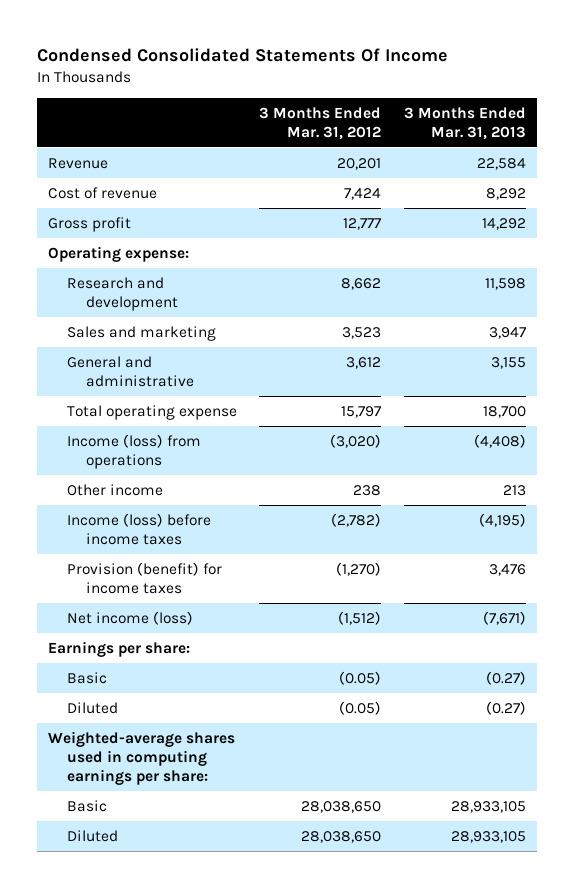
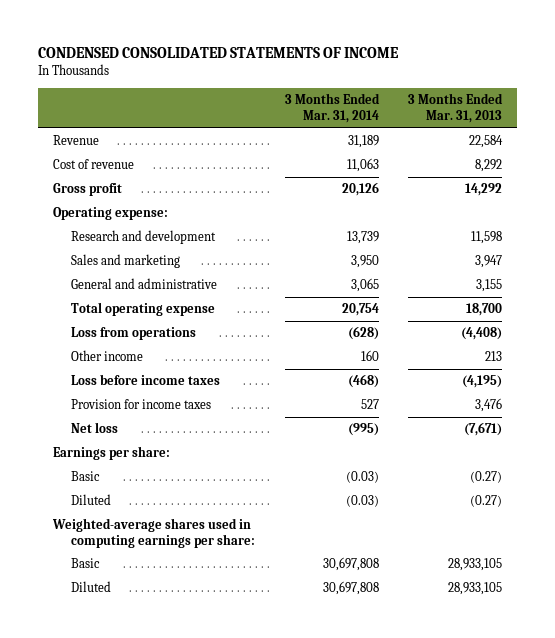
- Condensed Consolidated Statements Of Income
+ CONDENSED CONSOLIDATED STATEMENTS OF INCOME
- | 3 Months Ended Mar. 31, 2012 | 3 Months Ended Mar. 31, 2013
+ | 3 Months Ended Mar. 31, 2014 | 3 Months Ended Mar. 31, 2013
- Income (loss) from operations | (3,020) | (4,408)
+ Loss from operations | (628) | (4,408)
- Income (loss) before income taxes | (2,782) | (4,195)
- Provision (benefit) for income taxes | (1,270) | 3,476
- Net income (loss) | (1,512) | (7,671)
+ Loss before income taxes | (468) | (4,195)
+ Provision for income taxes | 527 | 3,476
+ Net loss | (995) | (7,671)

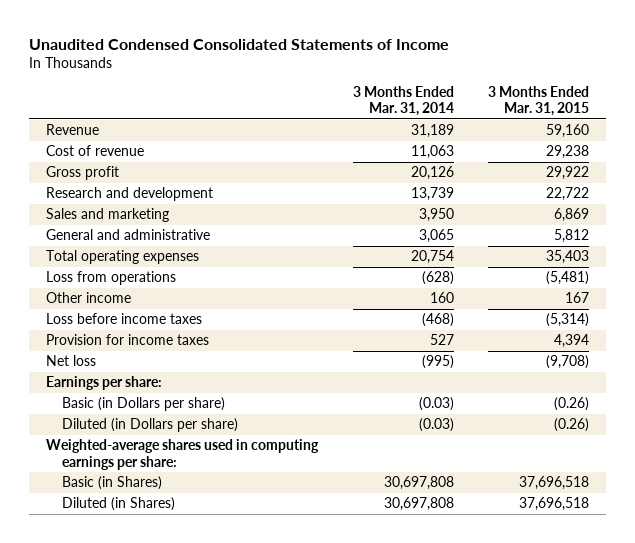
- CONDENSED CONSOLIDATED STATEMENTS OF INCOME
+ Unaudited Condensed Consolidated Statements of Income
- | 3 Months Ended Mar. 31, 2014 | 3 Months Ended Mar. 31, 2013
+ | 3 Months Ended Mar. 31, 2014 | 3 Months Ended Mar. 31, 2015
- Operating expense:
- Total operating expense | 20,754 | 18,700
+ Total operating expenses | 20,754 | 35,403
- Basic | (0.03) | (0.27)
- Diluted | (0.03) | (0.27)
+ Basic (in Dollars per share) | (0.03) | (0.26)
+ Diluted (in Dollars per share) | (0.03) | (0.26)
- Basic | 30,697,808 | 28,933,105
- Diluted | 30,697,808 | 28,933,105
+ Basic (in Shares) | 30,697,808 | 37,696,518
+ Diluted (in Shares) | 30,697,808 | 37,696,518

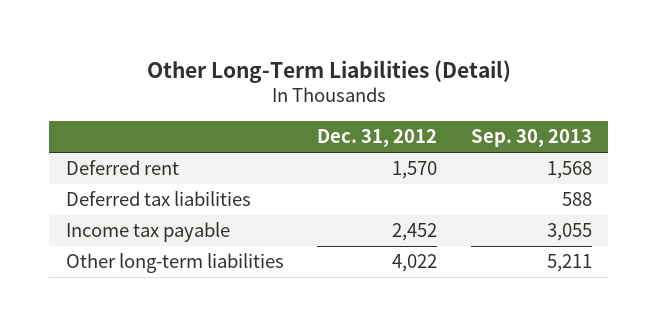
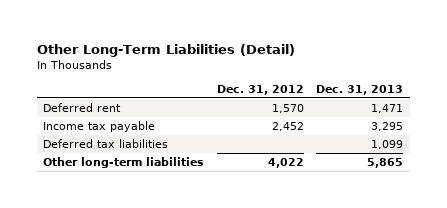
- | Dec. 31, 2012 | Sep. 30, 2013
+ | Dec. 31, 2012 | Dec. 31, 2013
moved down: Deferred tax liabilities | | 1,099

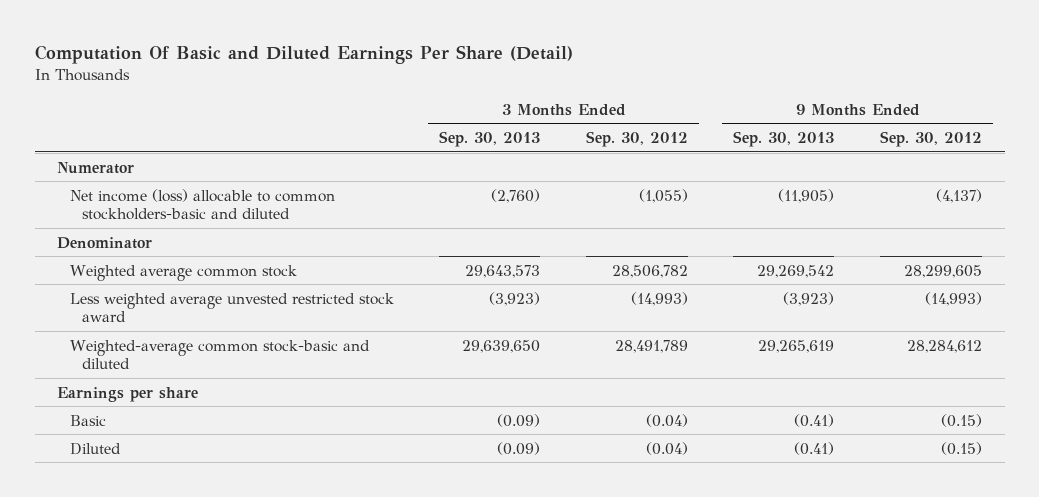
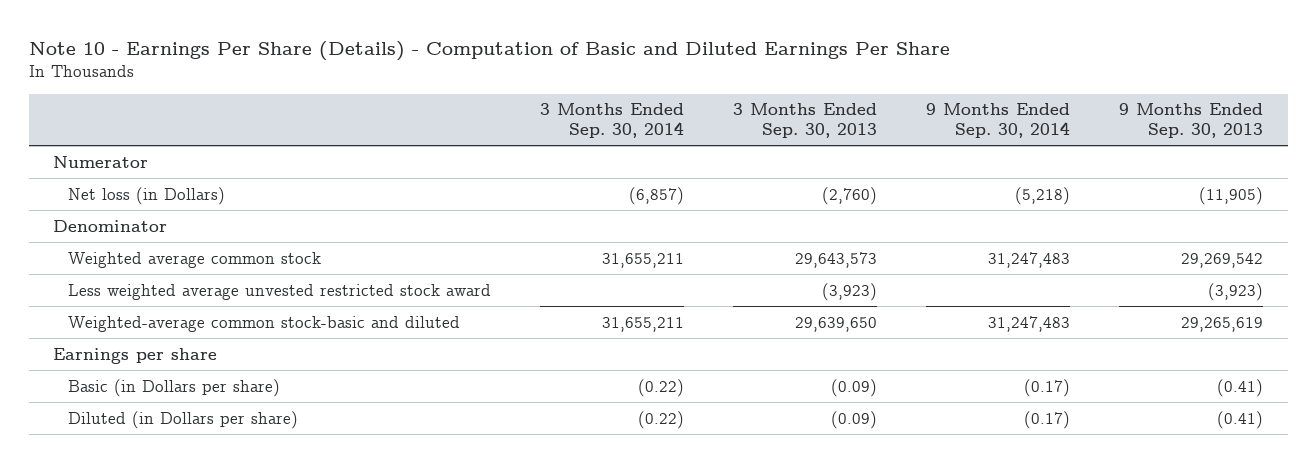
- Computation Of Basic and Diluted Earnings Per Share (Detail)
+ Note 10 - Earnings Per Share (Details) - Computation of Basic and Diluted Earnings Per Share
- | 3 Months Ended Sep. 30, 2013 | 3 Months Ended Sep. 30, 2012 | 9 Months Ended Sep. 30, 2013 | 9 Months Ended Sep. 30, 2012
+ | 3 Months Ended Sep. 30, 2014 | 3 Months Ended Sep. 30, 2013 | 9 Months Ended Sep. 30, 2014 | 9 Months Ended Sep. 30, 2013
- Net income (loss) allocable to common stockholders-basic and diluted | (2,760) | (1,055) | (11,905) | (4,137)
+ Net loss (in Dollars) | (6,857) | (2,760) | (5,218) | (11,905)
- Basic | (0.09) | (0.04) | (0.41) | (0.15)
- Diluted | (0.09) | (0.04) | (0.41) | (0.15)
+ Basic (in Dollars per share) | (0.22) | (0.09) | (0.17) | (0.41)
+ Diluted (in Dollars per share) | (0.22) | (0.09) | (0.17) | (0.41)

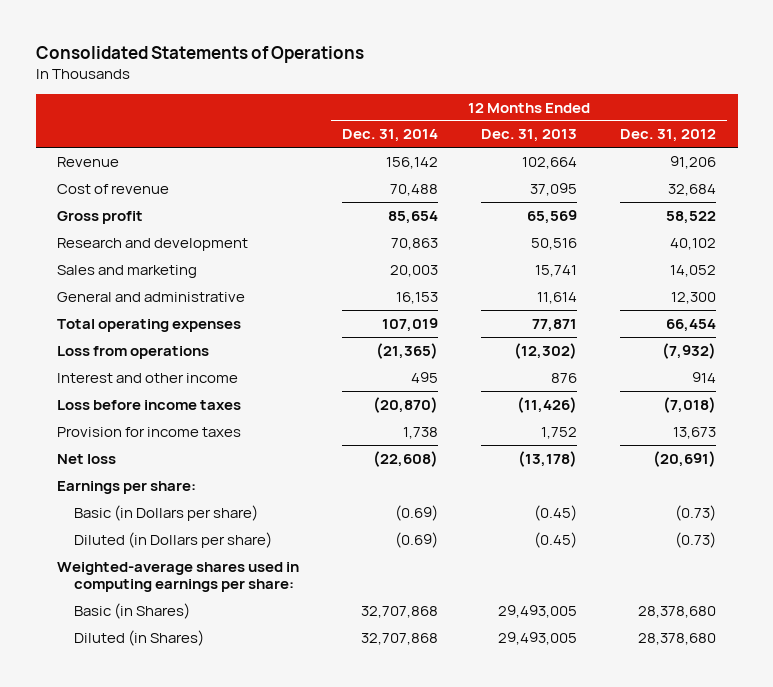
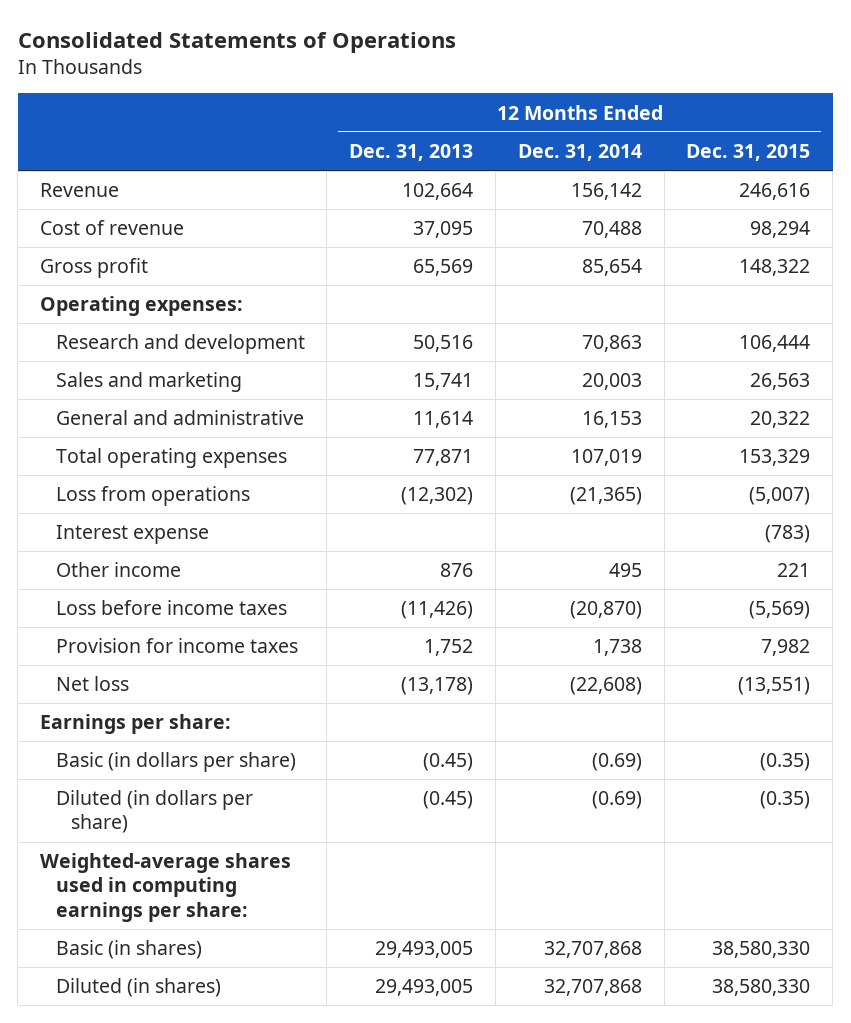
- | 12 Months Ended Dec. 31, 2014 | 12 Months Ended Dec. 31, 2013 | 12 Months Ended Dec. 31, 2012
+ | 12 Months Ended Dec. 31, 2013 | 12 Months Ended Dec. 31, 2014 | 12 Months Ended Dec. 31, 2015
+ Operating expenses:
- Interest and other income | 495 | 876 | 914
+ Interest expense | | | (783)
+ Other income | 876 | 495 | 221
- Basic (in Dollars per share) | (0.69) | (0.45) | (0.73)
- Diluted (in Dollars per share) | (0.69) | (0.45) | (0.73)
+ Basic (in dollars per share) | (0.45) | (0.69) | (0.35)
+ Diluted (in dollars per share) | (0.45) | (0.69) | (0.35)
- Basic (in Shares) | 32,707,868 | 29,493,005 | 28,378,680
- Diluted (in Shares) | 32,707,868 | 29,493,005 | 28,378,680
+ Basic (in shares) | 29,493,005 | 32,707,868 | 38,580,330
+ Diluted (in shares) | 29,493,005 | 32,707,868 | 38,580,330

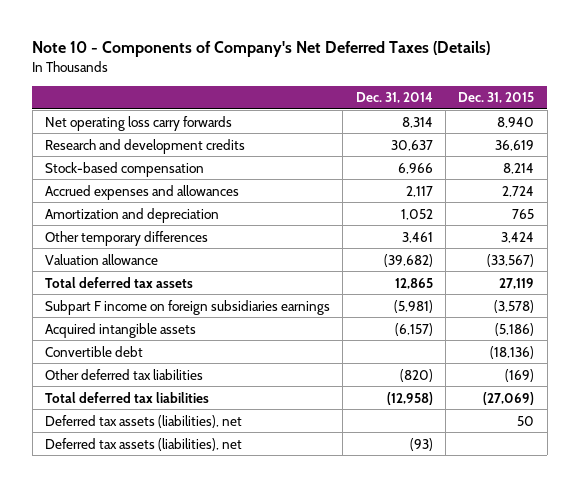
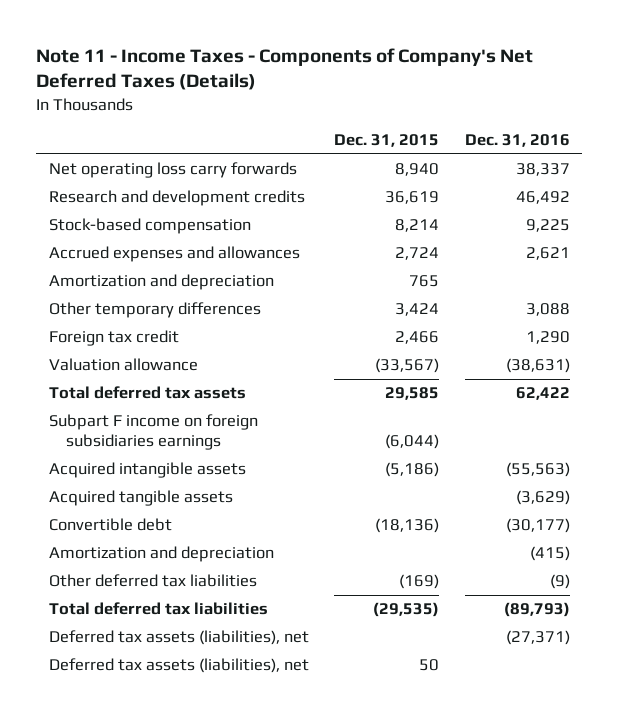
- Note 10 - Components of Company's Net Deferred Taxes (Details)
+ Note 11 - Income Taxes - Components of Company's Net Deferred Taxes (Details)
- | Dec. 31, 2014 | Dec. 31, 2015
+ | Dec. 31, 2015 | Dec. 31, 2016
+ Foreign tax credit | 2,466 | 1,290
- Total deferred tax assets | 12,865 | 27,119
- Subpart F income on foreign subsidiaries earnings | (5,981) | (3,578)
+ Total deferred tax assets | 29,585 | 62,422
+ Subpart F income on foreign subsidiaries earnings | (6,044) |
+ Acquired tangible assets | | (3,629)
+ Amortization and depreciation | | (415)
- Total deferred tax liabilities | (12,958) | (27,069)
+ Total deferred tax liabilities | (29,535) | (89,793)
moved down: Deferred tax assets (liabilities), net | 50 |

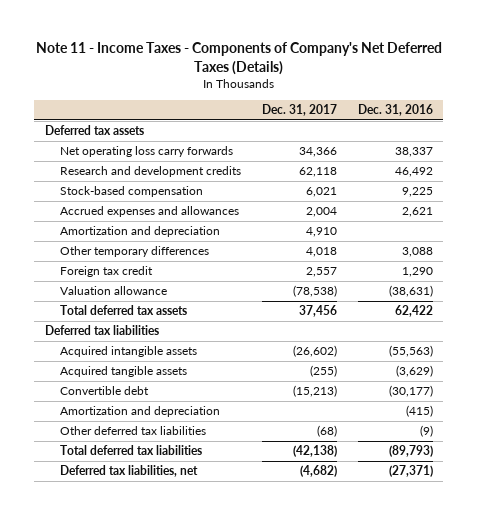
- | Dec. 31, 2015 | Dec. 31, 2016
+ | Dec. 31, 2017 | Dec. 31, 2016
+ Deferred tax assets
- Subpart F income on foreign subsidiaries earnings | (6,044) |
+ Deferred tax liabilities
- Deferred tax assets (liabilities), net | | (27,371)
- Deferred tax assets (liabilities), net | 50 |
+ Deferred tax liabilities, net | (4,682) | (27,371)

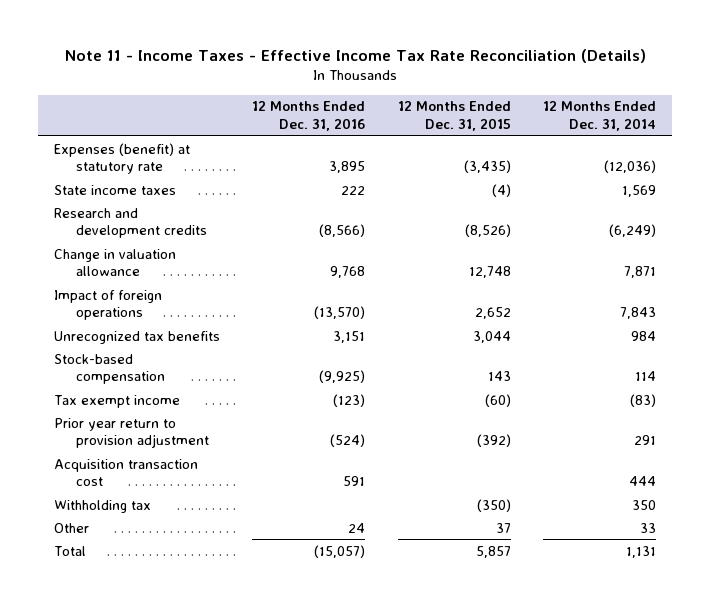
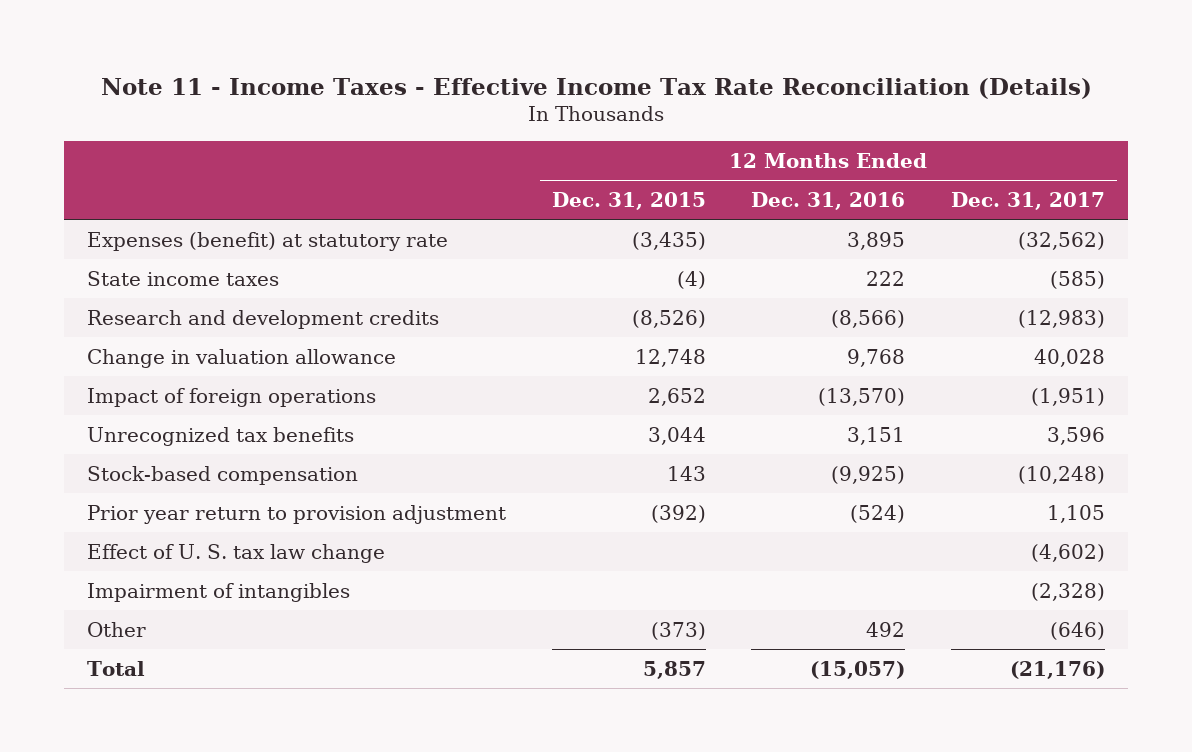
- | 12 Months Ended Dec. 31, 2016 | 12 Months Ended Dec. 31, 2015 | 12 Months Ended Dec. 31, 2014
+ | 12 Months Ended Dec. 31, 2015 | 12 Months Ended Dec. 31, 2016 | 12 Months Ended Dec. 31, 2017
- Tax exempt income | (123) | (60) | (83)
- Acquisition transaction cost | 591 | | 444
- Withholding tax | | (350) | 350
- Other | 24 | 37 | 33
+ Effect of U. S. tax law change | | | (4,602)
+ Impairment of intangibles | | | (2,328)
+ Other | (373) | 492 | (646)

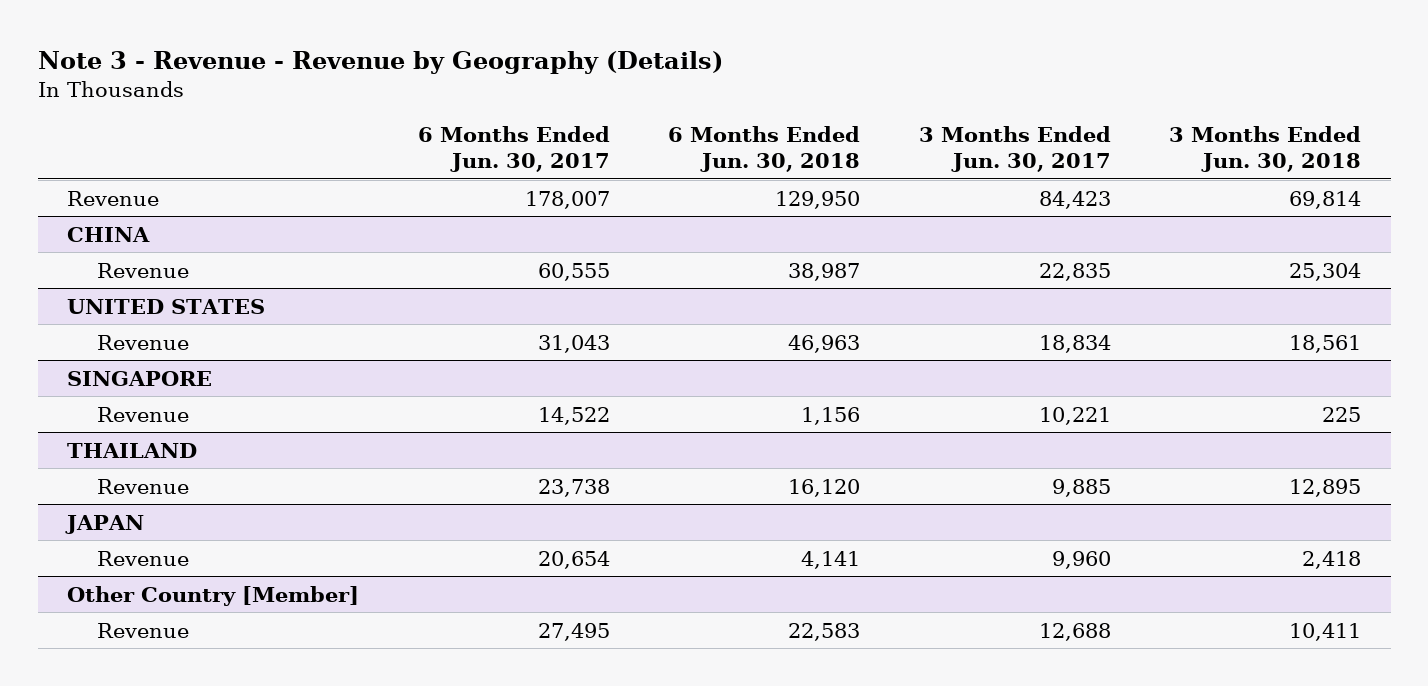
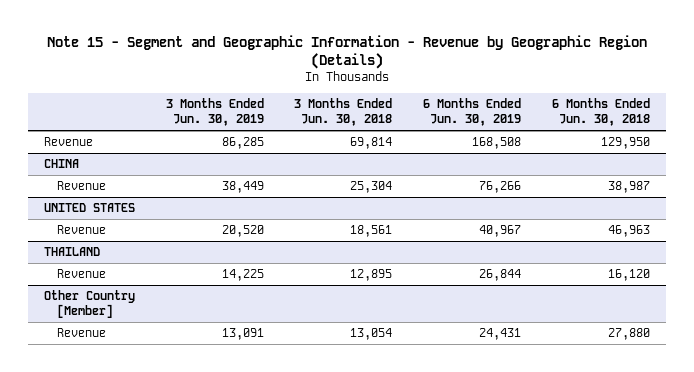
- Note 3 - Revenue - Revenue by Geography (Details)
+ Note 15 - Segment and Geographic Information - Revenue by Geographic Region (Details)
- | 6 Months Ended Jun. 30, 2017 | 6 Months Ended Jun. 30, 2018 | 3 Months Ended Jun. 30, 2017 | 3 Months Ended Jun. 30, 2018
+ | 3 Months Ended Jun. 30, 2019 | 3 Months Ended Jun. 30, 2018 | 6 Months Ended Jun. 30, 2019 | 6 Months Ended Jun. 30, 2018
- SINGAPORE
- Revenue | 14,522 | 1,156 | 10,221 | 225
- JAPAN
- Revenue | 20,654 | 4,141 | 9,960 | 2,418
@ Other Country [Member]
- Revenue | 27,495 | 22,583 | 12,688 | 10,411
+ Revenue | 13,091 | 13,054 | 24,431 | 27,880

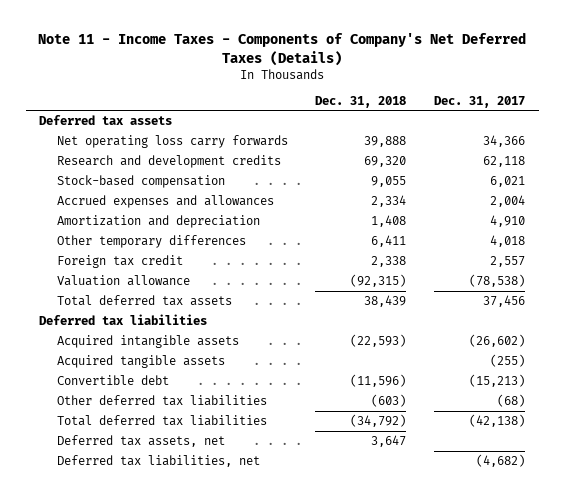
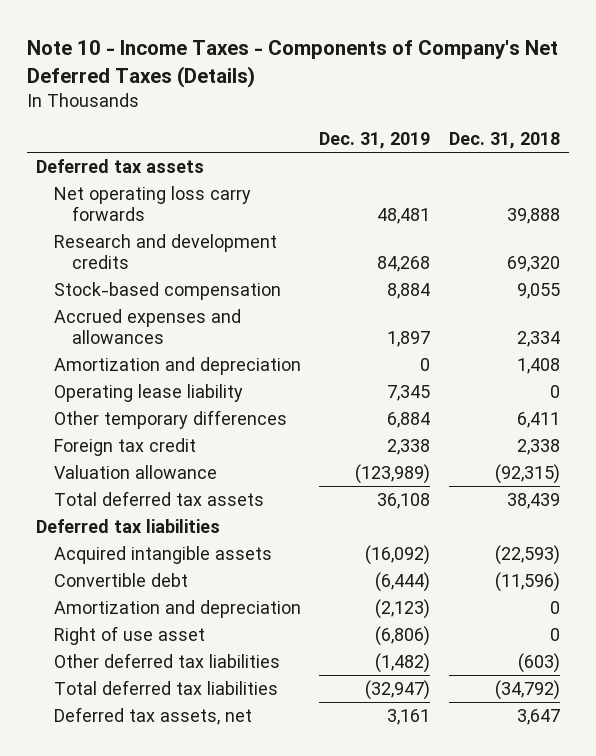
- Note 11 - Income Taxes - Components of Company's Net Deferred Taxes (Details)
+ Note 10 - Income Taxes - Components of Company's Net Deferred Taxes (Details)
- | Dec. 31, 2018 | Dec. 31, 2017
+ | Dec. 31, 2019 | Dec. 31, 2018
+ Operating lease liability | 7,345 | 0
- Acquired tangible assets | | (255)
+ Amortization and depreciation | (2,123) | 0
+ Right of use asset | (6,806) | 0
- Deferred tax liabilities, net | | (4,682)

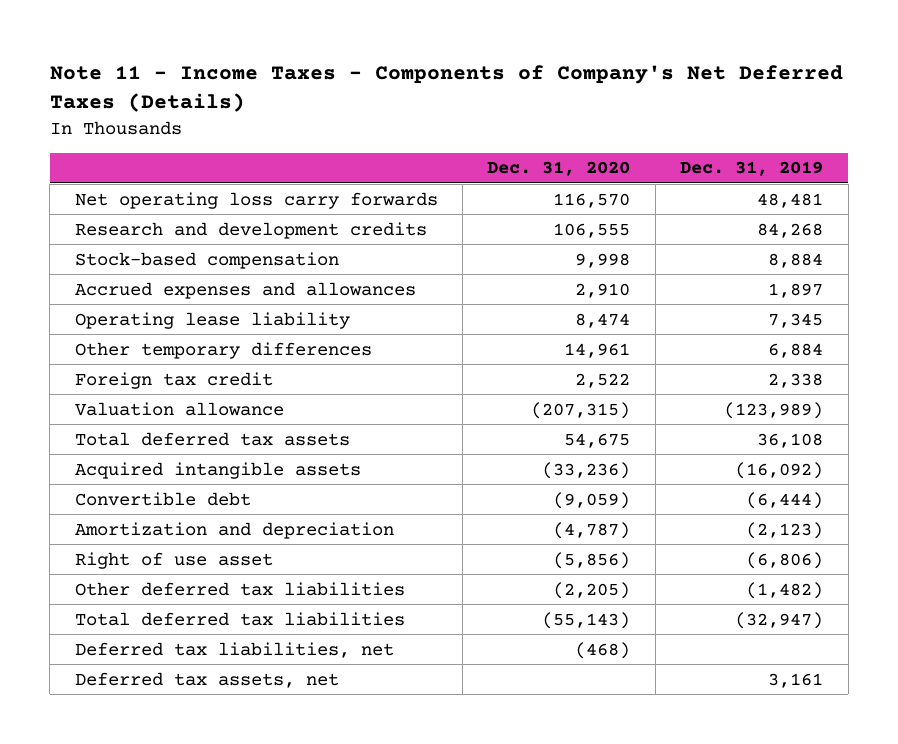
- Note 10 - Income Taxes - Components of Company's Net Deferred Taxes (Details)
+ Note 11 - Income Taxes - Components of Company's Net Deferred Taxes (Details)
- | Dec. 31, 2019 | Dec. 31, 2018
+ | Dec. 31, 2020 | Dec. 31, 2019
- Deferred tax assets
- Amortization and depreciation | 0 | 1,408
- Deferred tax liabilities
+ Deferred tax liabilities, net | (468) |

